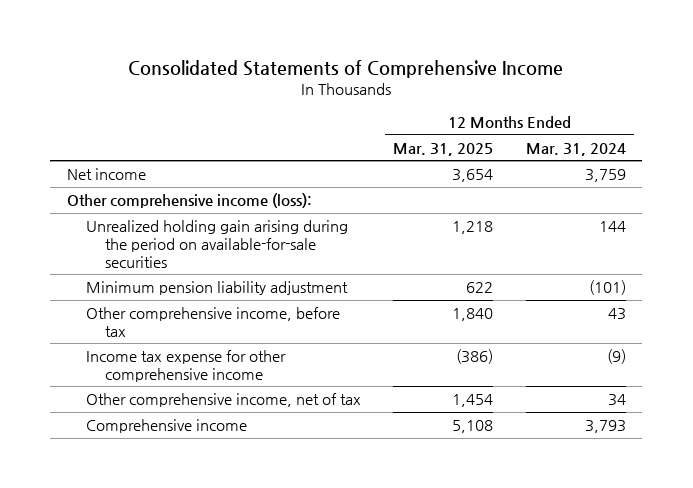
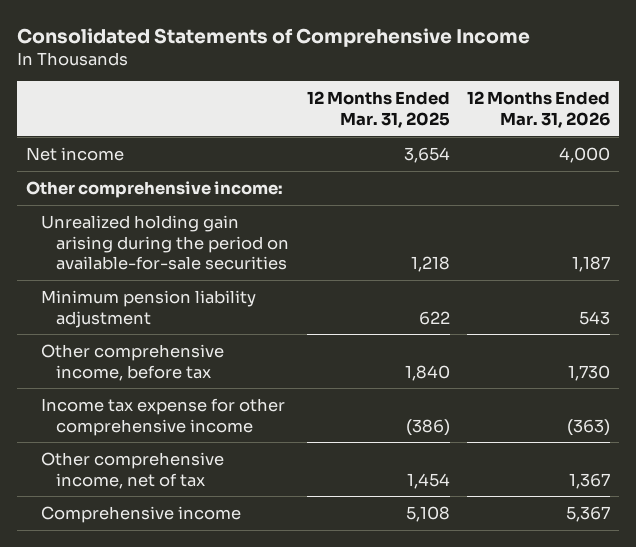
- | 12 Months Ended Mar. 31, 2025 | 12 Months Ended Mar. 31, 2024
+ | 12 Months Ended Mar. 31, 2025 | 12 Months Ended Mar. 31, 2026
- Other comprehensive income (loss):
+ Other comprehensive income:

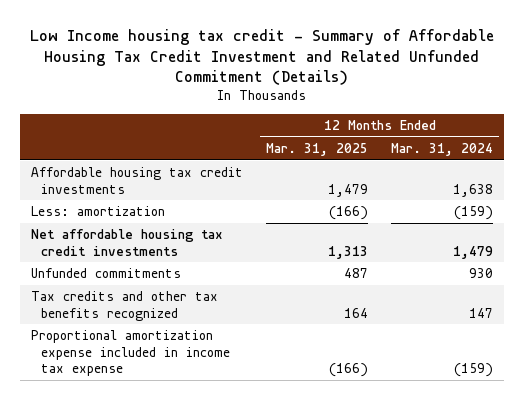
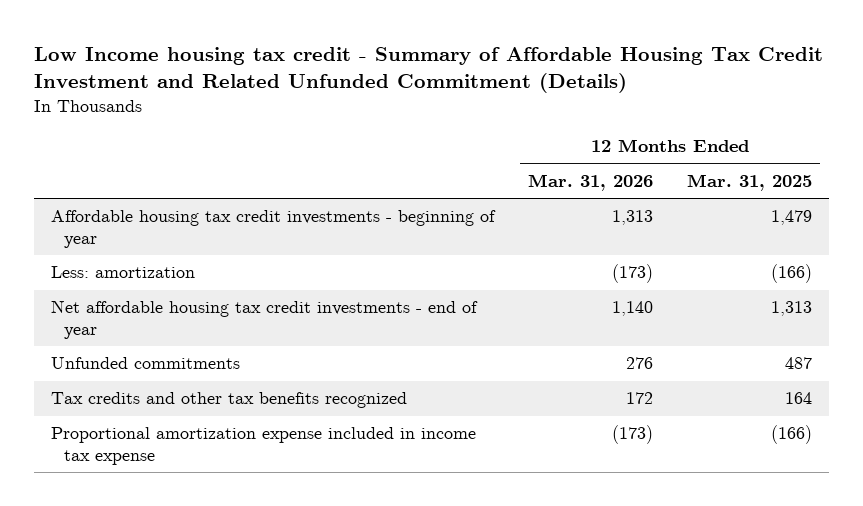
- | 12 Months Ended Mar. 31, 2025 | 12 Months Ended Mar. 31, 2024
+ | 12 Months Ended Mar. 31, 2026 | 12 Months Ended Mar. 31, 2025
- Affordable housing tax credit investments | 1,479 | 1,638
+ Affordable housing tax credit investments - beginning of year | 1,313 | 1,479
- Net affordable housing tax credit investments | 1,313 | 1,479
+ Net affordable housing tax credit investments - end of year | 1,140 | 1,313

